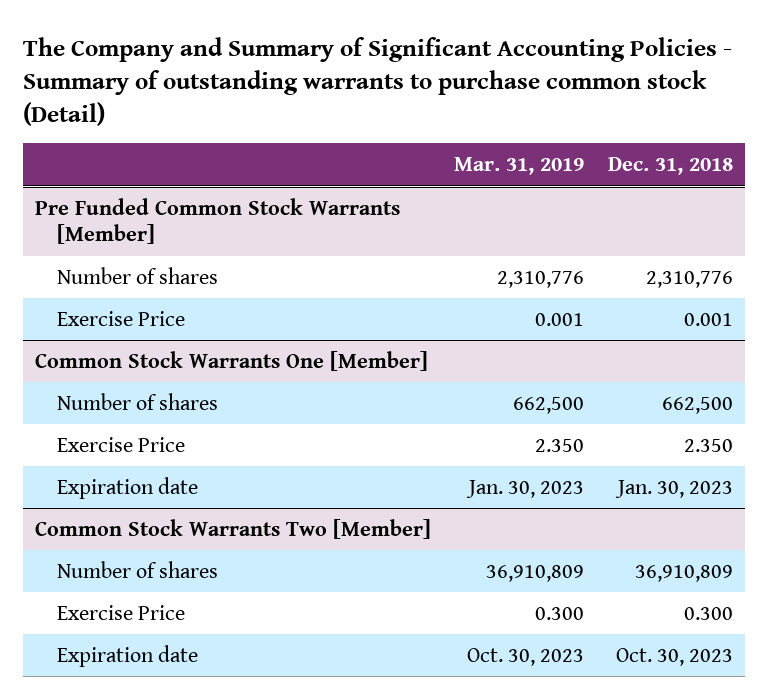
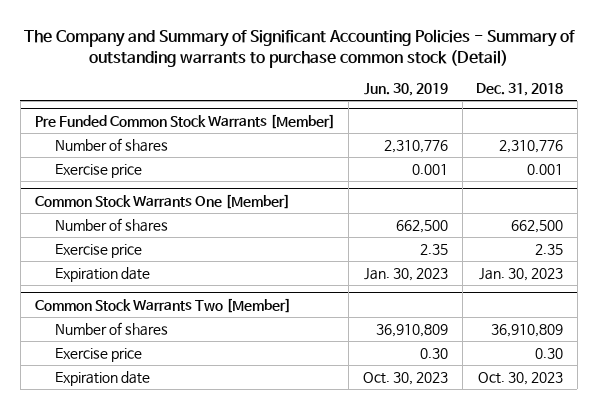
- | Mar. 31, 2019 | Dec. 31, 2018
+ | Jun. 30, 2019 | Dec. 31, 2018
@ Pre Funded Common Stock Warrants [Member]
- Exercise Price | 0.001 | 0.001
+ Exercise price | 0.001 | 0.001
@ Common Stock Warrants One [Member]
- Exercise Price | 2.350 | 2.350
+ Exercise price | 2.35 | 2.35
@ Common Stock Warrants Two [Member]
- Exercise Price | 0.300 | 0.300
+ Exercise price | 0.30 | 0.30

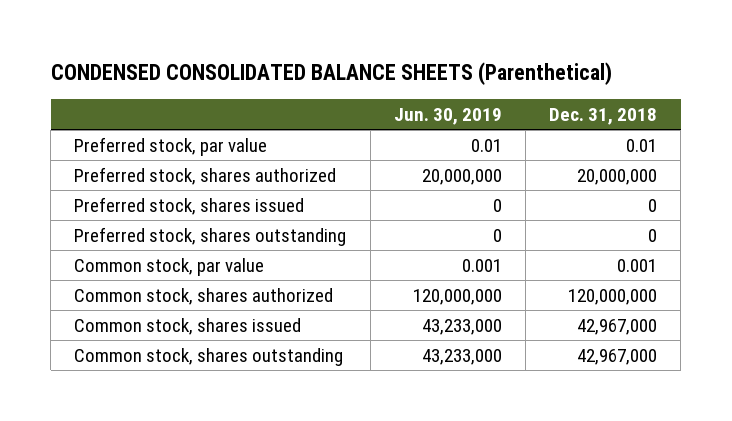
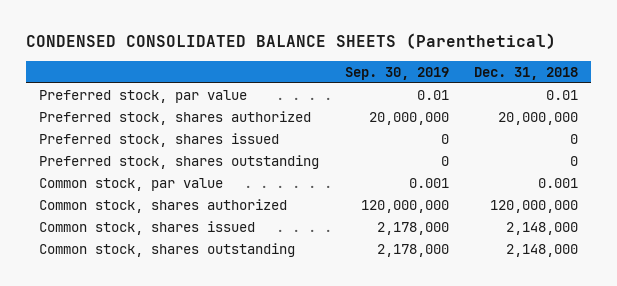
- | Jun. 30, 2019 | Dec. 31, 2018
+ | Sep. 30, 2019 | Dec. 31, 2018
- Common stock, shares issued | 43,233,000 | 42,967,000
- Common stock, shares outstanding | 43,233,000 | 42,967,000
+ Common stock, shares issued | 2,178,000 | 2,148,000
+ Common stock, shares outstanding | 2,178,000 | 2,148,000

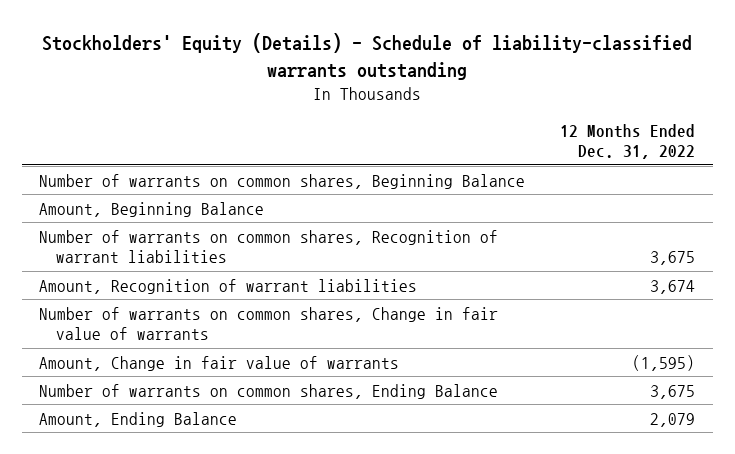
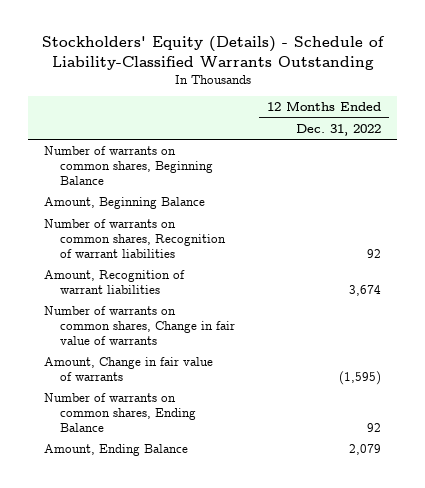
- Stockholders' Equity (Details) - Schedule of liability-classified warrants outstanding
+ Stockholders' Equity (Details) - Schedule of Liability-Classified Warrants Outstanding
- Number of warrants on common shares, Recognition of warrant liabilities | 3,675
+ Number of warrants on common shares, Recognition of warrant liabilities | 92
- Number of warrants on common shares, Ending Balance | 3,675
+ Number of warrants on common shares, Ending Balance | 92

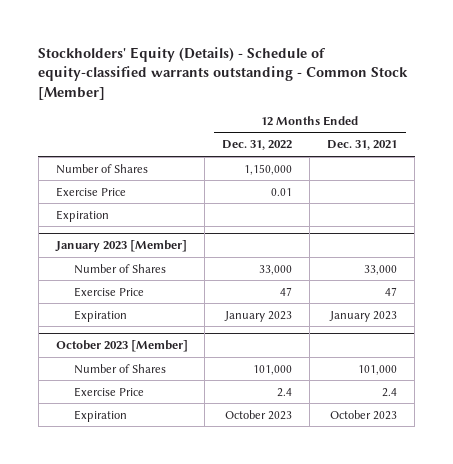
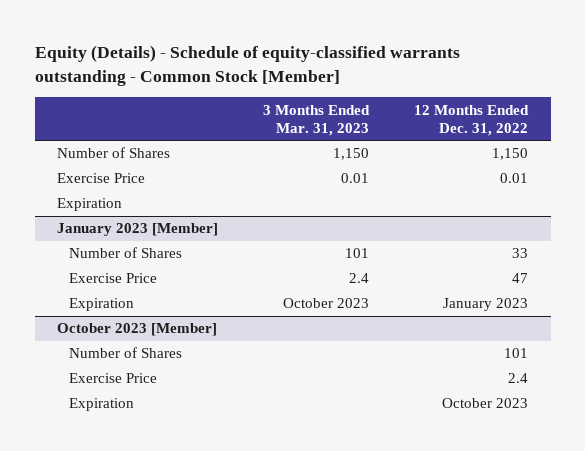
- Stockholders' Equity (Details) - Schedule of equity-classified warrants outstanding - Common Stock [Member]
+ Equity (Details) - Schedule of equity-classified warrants outstanding - Common Stock [Member]
- | 12 Months Ended Dec. 31, 2022 | 12 Months Ended Dec. 31, 2021
+ | 3 Months Ended Mar. 31, 2023 | 12 Months Ended Dec. 31, 2022
- Number of Shares | 1,150,000 |
+ Number of Shares | 1,150 | 1,150
@ January 2023 [Member]
- Number of Shares | 33,000 | 33,000
+ Number of Shares | 101 | 33
@ October 2023 [Member]
- Number of Shares | 101,000 | 101,000
+ Number of Shares | | 101

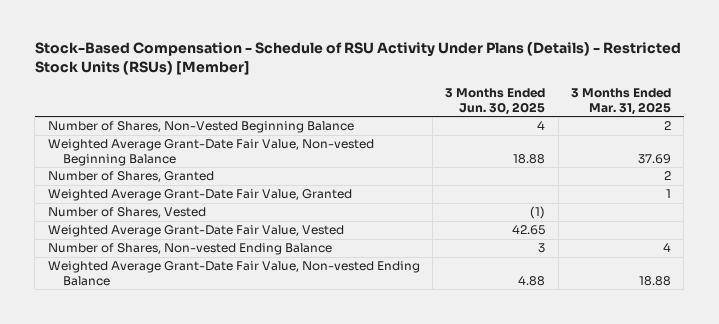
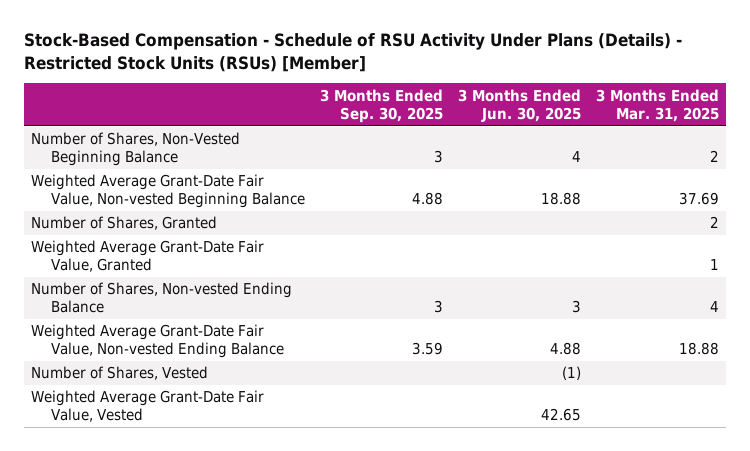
- | 3 Months Ended Jun. 30, 2025 | 3 Months Ended Mar. 31, 2025
+ | 3 Months Ended Sep. 30, 2025 | 3 Months Ended Jun. 30, 2025 | 3 Months Ended Mar. 31, 2025
moved down: Number of Shares, Vested | | (1) |
moved down: Weighted Average Grant-Date Fair Value, Vested | | 42.65 |

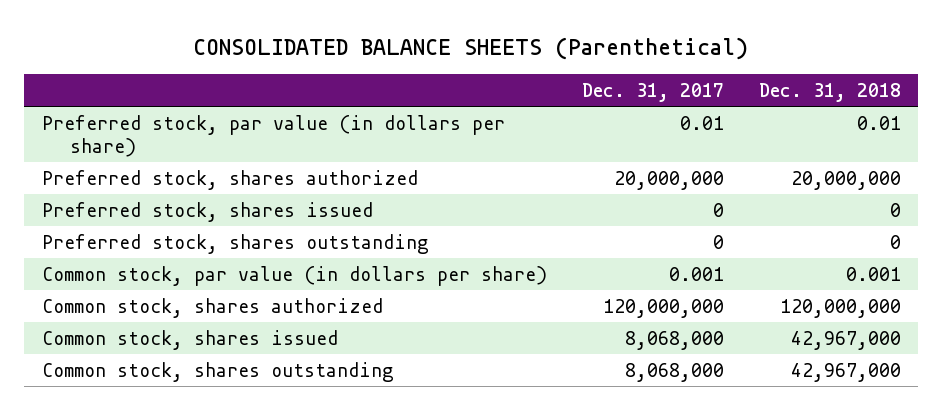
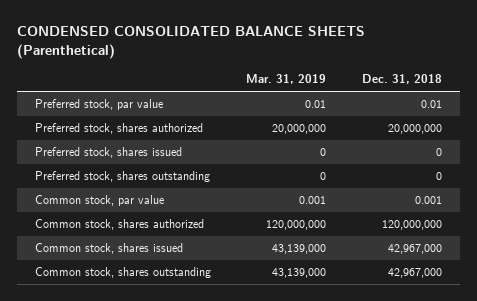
- CONSOLIDATED BALANCE SHEETS (Parenthetical)
+ CONDENSED CONSOLIDATED BALANCE SHEETS (Parenthetical)
- | Dec. 31, 2017 | Dec. 31, 2018
+ | Mar. 31, 2019 | Dec. 31, 2018
- Preferred stock, par value (in dollars per share) | 0.01 | 0.01
+ Preferred stock, par value | 0.01 | 0.01
- Common stock, par value (in dollars per share) | 0.001 | 0.001
+ Common stock, par value | 0.001 | 0.001

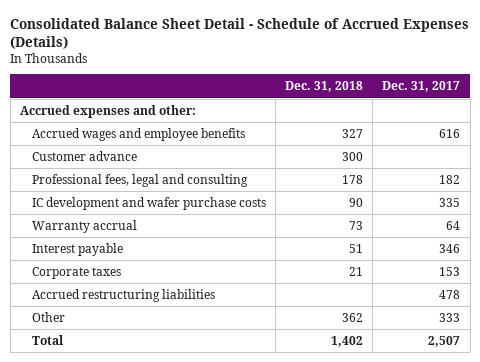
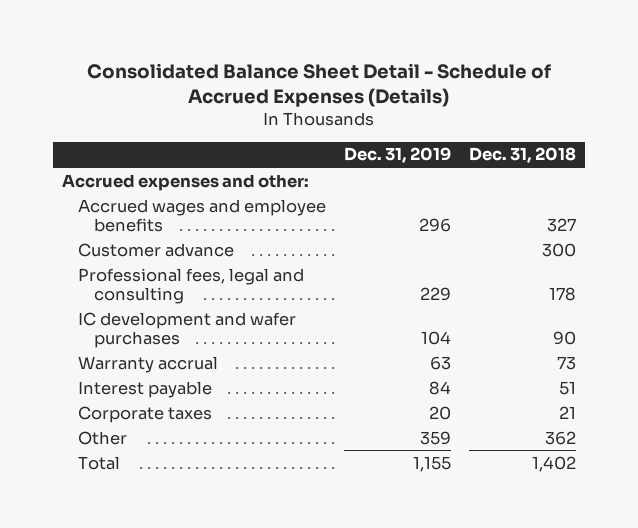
- | Dec. 31, 2018 | Dec. 31, 2017
+ | Dec. 31, 2019 | Dec. 31, 2018
- IC development and wafer purchase costs | 90 | 335
+ IC development and wafer purchases | 104 | 90
- Accrued restructuring liabilities | | 478

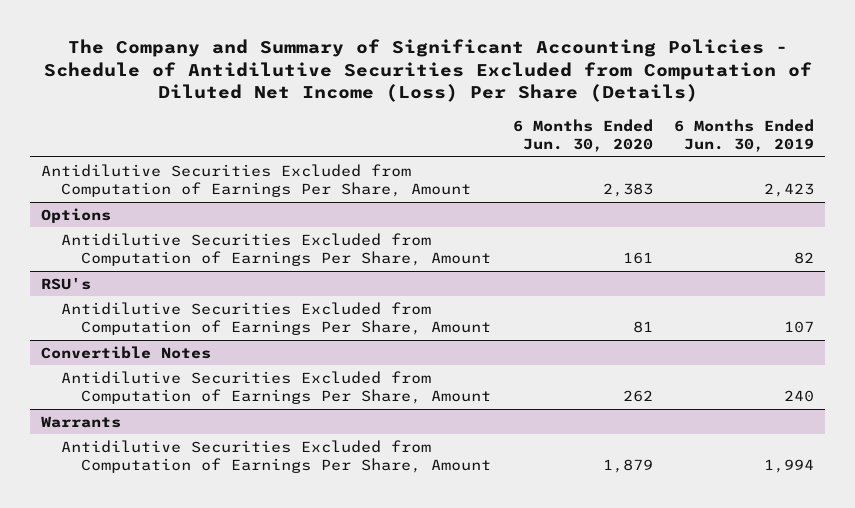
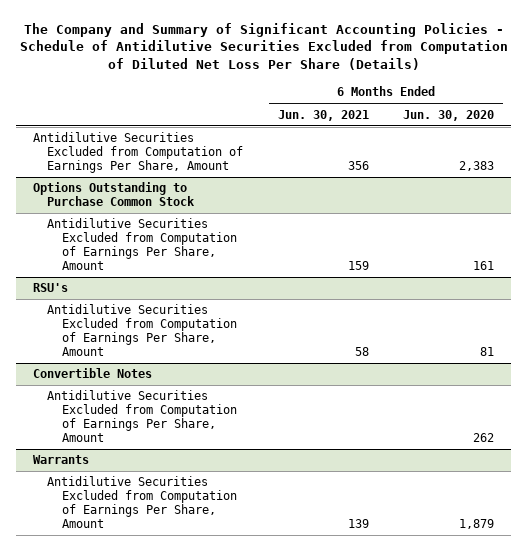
- The Company and Summary of Significant Accounting Policies - Schedule of Antidilutive Securities Excluded from Computation of Diluted Net Income (Loss) Per Share (Details)
+ The Company and Summary of Significant Accounting Policies - Schedule of Antidilutive Securities Excluded from Computation of Diluted Net Loss Per Share (Details)
- | 6 Months Ended Jun. 30, 2020 | 6 Months Ended Jun. 30, 2019
+ | 6 Months Ended Jun. 30, 2021 | 6 Months Ended Jun. 30, 2020
- Options
+ Options Outstanding to Purchase Common Stock

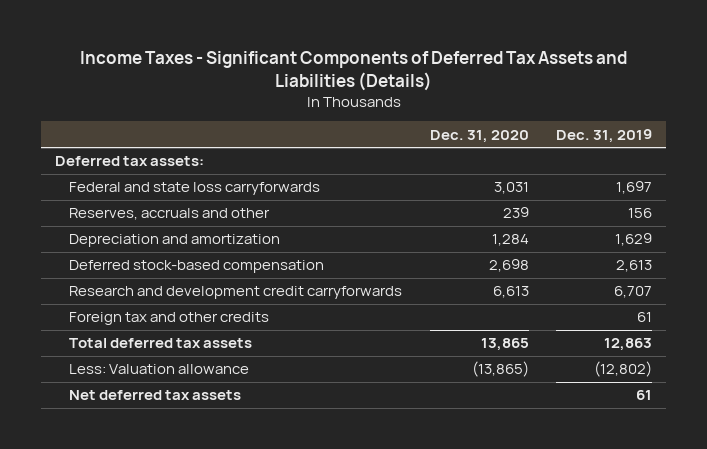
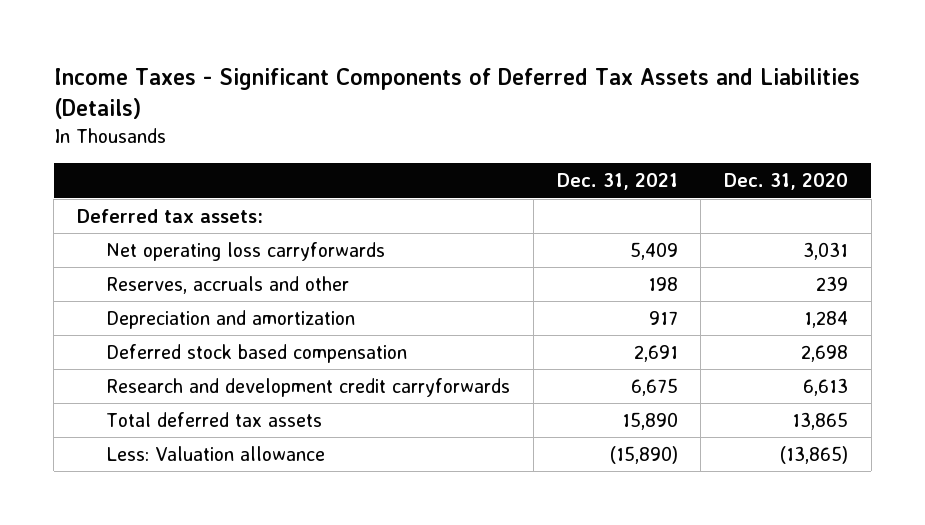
- | Dec. 31, 2020 | Dec. 31, 2019
+ | Dec. 31, 2021 | Dec. 31, 2020
- Federal and state loss carryforwards | 3,031 | 1,697
+ Net operating loss carryforwards | 5,409 | 3,031
- Deferred stock-based compensation | 2,698 | 2,613
+ Deferred stock based compensation | 2,691 | 2,698
- Foreign tax and other credits | | 61
- Net deferred tax assets | | 61

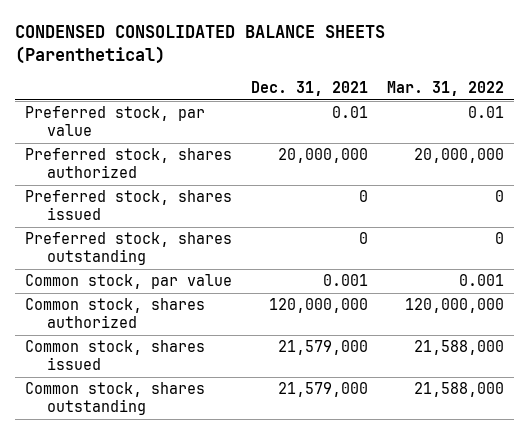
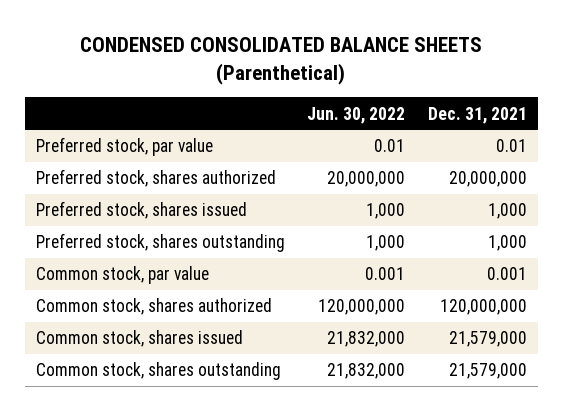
- | Dec. 31, 2021 | Mar. 31, 2022
+ | Jun. 30, 2022 | Dec. 31, 2021
- Preferred stock, shares issued | 0 | 0
- Preferred stock, shares outstanding | 0 | 0
+ Preferred stock, shares issued | 1,000 | 1,000
+ Preferred stock, shares outstanding | 1,000 | 1,000

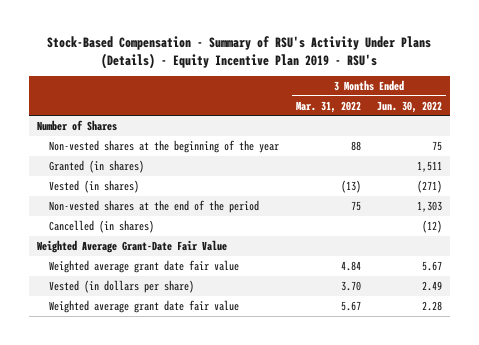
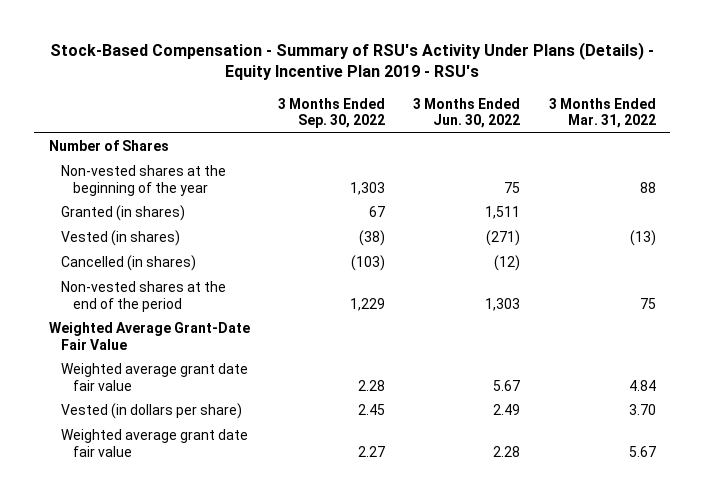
- | 3 Months Ended Mar. 31, 2022 | 3 Months Ended Jun. 30, 2022
+ | 3 Months Ended Sep. 30, 2022 | 3 Months Ended Jun. 30, 2022 | 3 Months Ended Mar. 31, 2022
moved down: Non-vested shares at the end of the period | 1,229 | 1,303 | 75

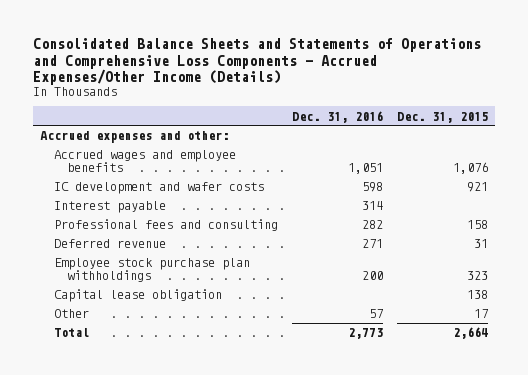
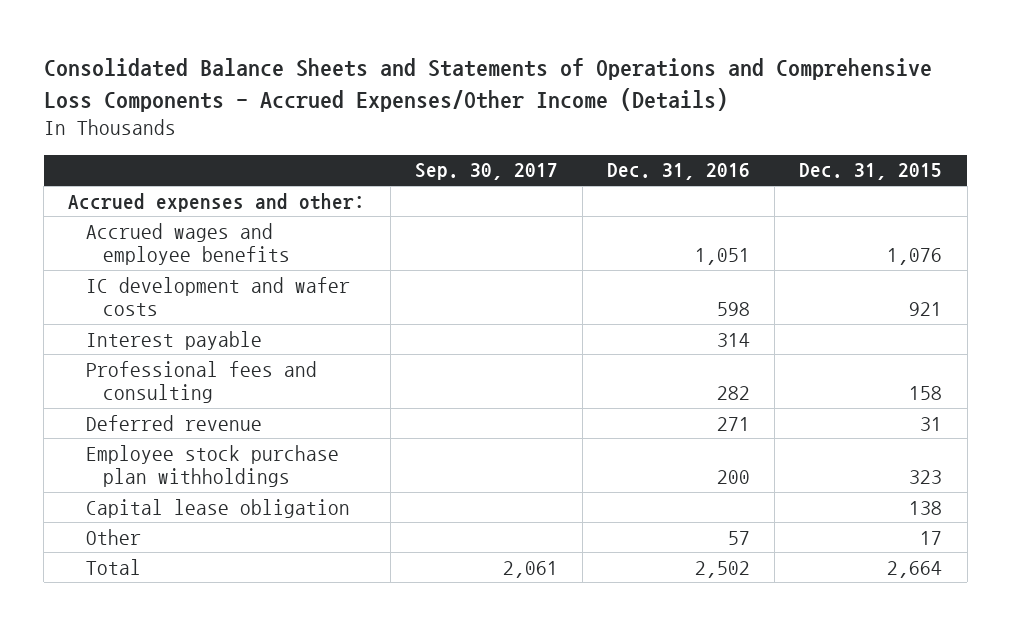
- | Dec. 31, 2016 | Dec. 31, 2015
+ | Sep. 30, 2017 | Dec. 31, 2016 | Dec. 31, 2015
- Total | 2,773 | 2,664
+ Total | 2,061 | 2,502 | 2,664

